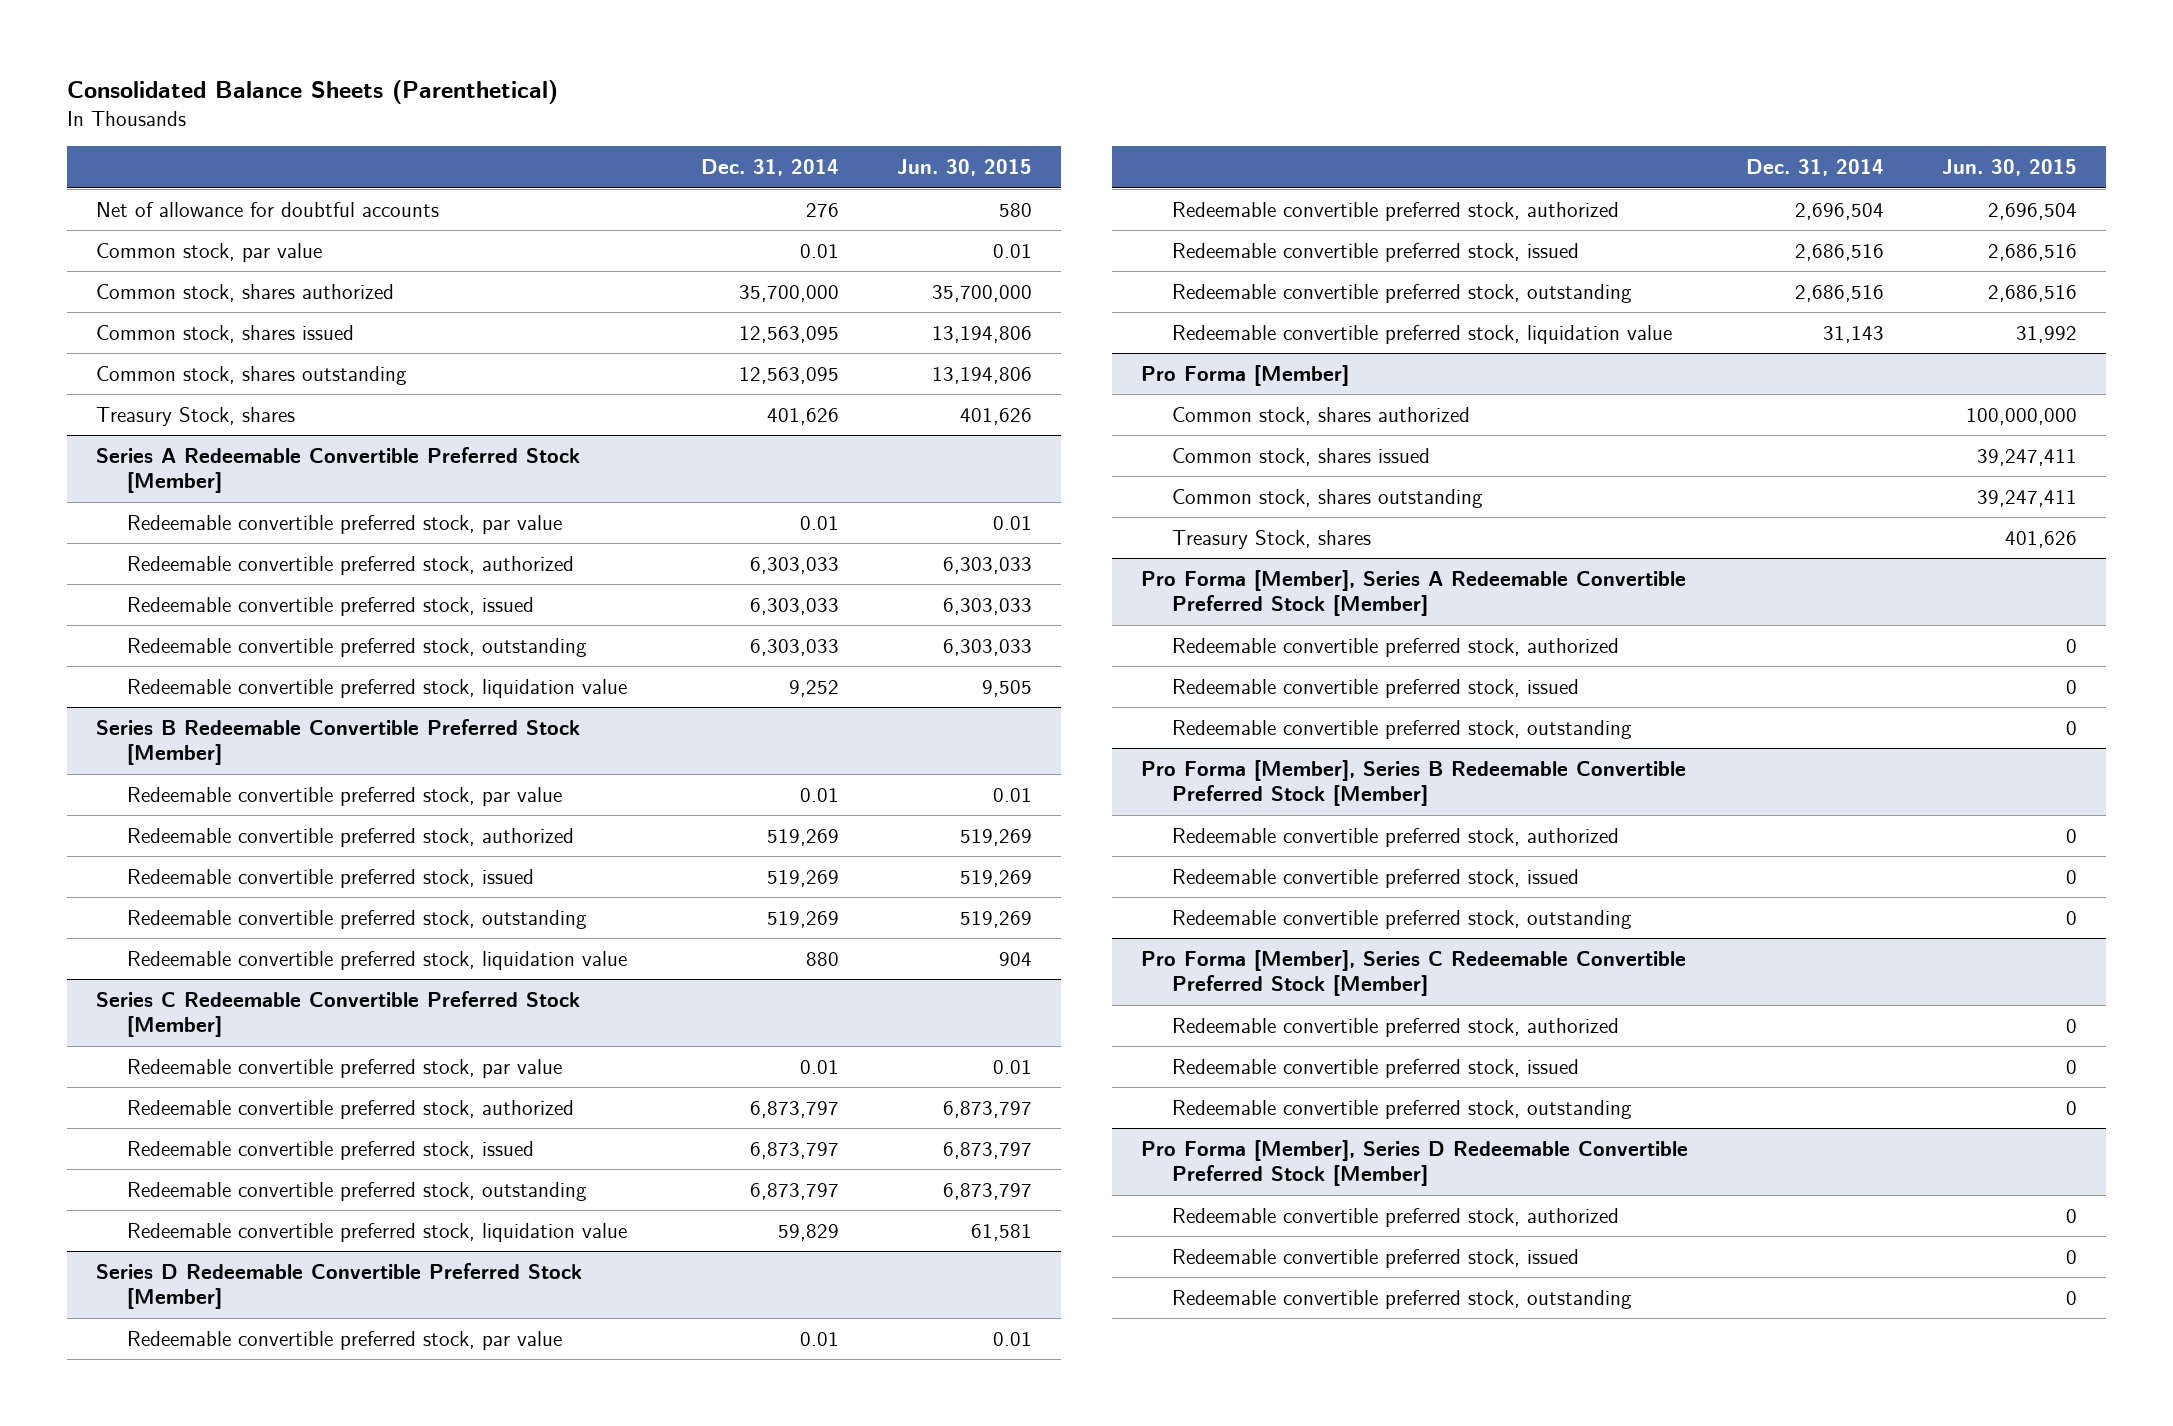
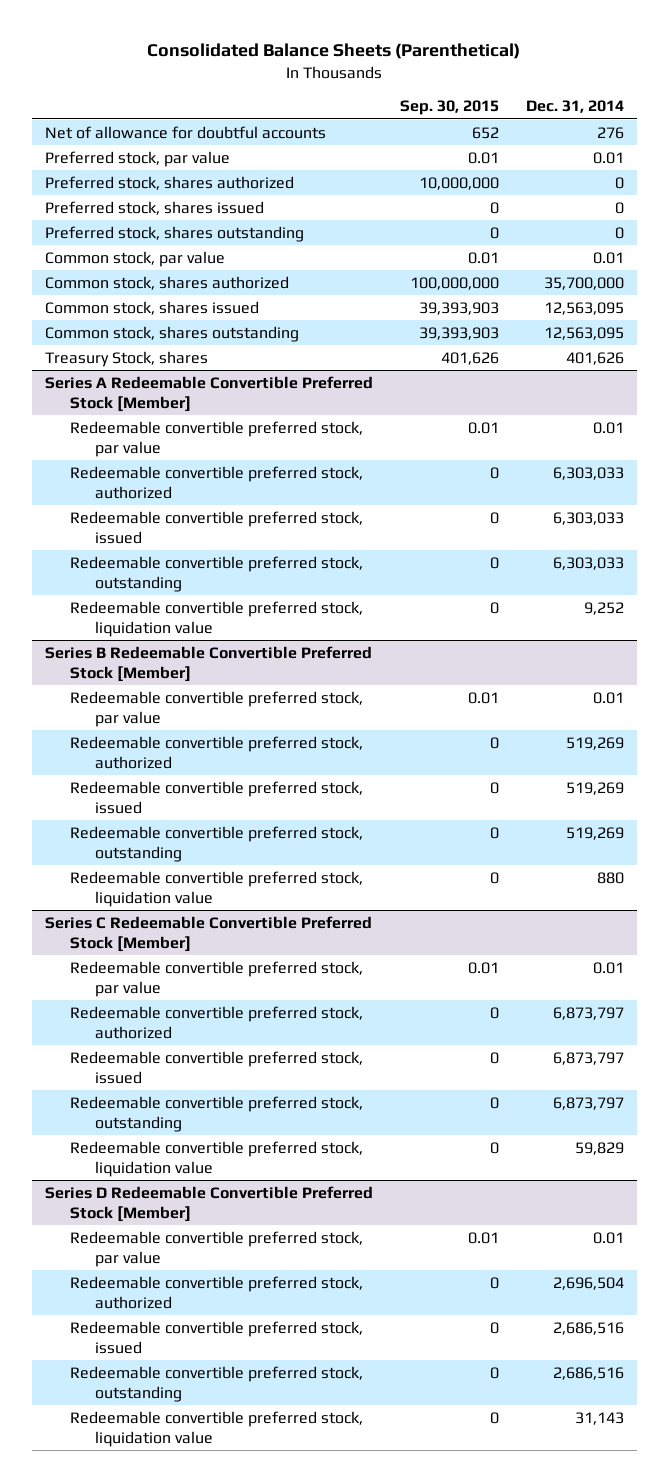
- | Dec. 31, 2014 | Jun. 30, 2015
+ | Sep. 30, 2015 | Dec. 31, 2014
+ Preferred stock, par value | 0.01 | 0.01
+ Preferred stock, shares authorized | 10,000,000 | 0
+ Preferred stock, shares issued | 0 | 0
+ Preferred stock, shares outstanding | 0 | 0
- Pro Forma [Member]
- Common stock, shares authorized | | 100,000,000
- Common stock, shares issued | | 39,247,411
- Common stock, shares outstanding | | 39,247,411
- Treasury Stock, shares | | 401,626
- Pro Forma [Member], Series A Redeemable Convertible Preferred Stock [Member]
- Redeemable convertible preferred stock, authorized | | 0
- Redeemable convertible preferred stock, issued | | 0
- Redeemable convertible preferred stock, outstanding | | 0
- Pro Forma [Member], Series B Redeemable Convertible Preferred Stock [Member]
- Redeemable convertible preferred stock, authorized | | 0
- Redeemable convertible preferred stock, issued | | 0
- Redeemable convertible preferred stock, outstanding | | 0
- Pro Forma [Member], Series C Redeemable Convertible Preferred Stock [Member]
- Redeemable convertible preferred stock, authorized | | 0
- Redeemable convertible preferred stock, issued | | 0
- Redeemable convertible preferred stock, outstanding | | 0
- Pro Forma [Member], Series D Redeemable Convertible Preferred Stock [Member]
- Redeemable convertible preferred stock, authorized | | 0
- Redeemable convertible preferred stock, issued | | 0
- Redeemable convertible preferred stock, outstanding | | 0

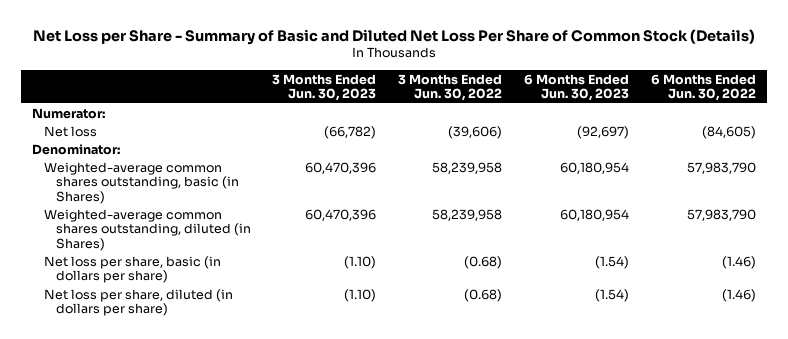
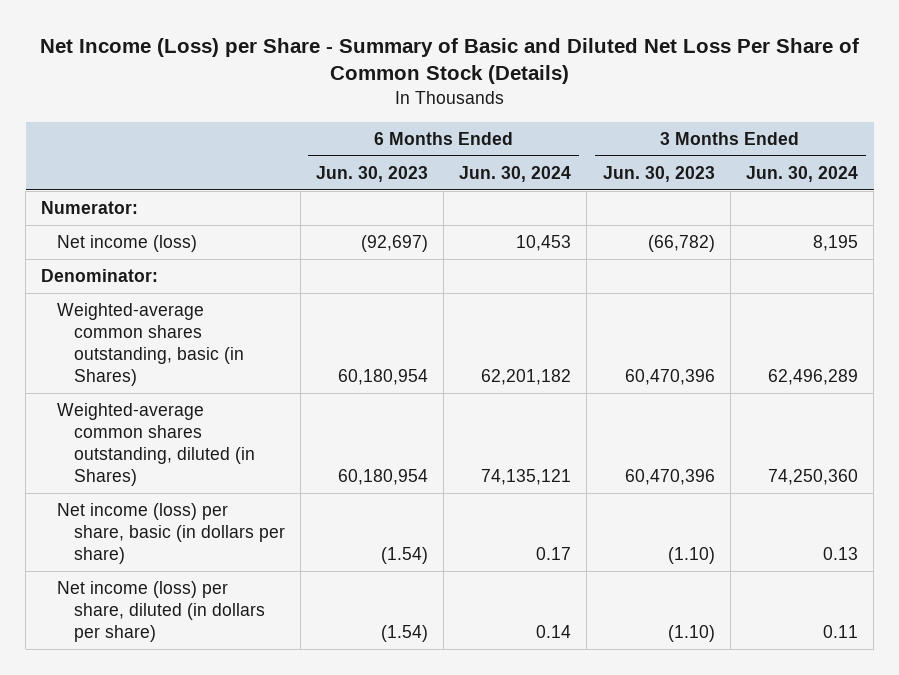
- Net Loss per Share - Summary of Basic and Diluted Net Loss Per Share of Common Stock (Details)
+ Net Income (Loss) per Share - Summary of Basic and Diluted Net Loss Per Share of Common Stock (Details)
- | 3 Months Ended Jun. 30, 2023 | 3 Months Ended Jun. 30, 2022 | 6 Months Ended Jun. 30, 2023 | 6 Months Ended Jun. 30, 2022
+ | 6 Months Ended Jun. 30, 2023 | 6 Months Ended Jun. 30, 2024 | 3 Months Ended Jun. 30, 2023 | 3 Months Ended Jun. 30, 2024
- Net loss | (66,782) | (39,606) | (92,697) | (84,605)
+ Net income (loss) | (92,697) | 10,453 | (66,782) | 8,195
- Net loss per share, basic (in dollars per share) | (1.10) | (0.68) | (1.54) | (1.46)
- Net loss per share, diluted (in dollars per share) | (1.10) | (0.68) | (1.54) | (1.46)
+ Net income (loss) per share, basic (in dollars per share) | (1.54) | 0.17 | (1.10) | 0.13
+ Net income (loss) per share, diluted (in dollars per share) | (1.54) | 0.14 | (1.10) | 0.11

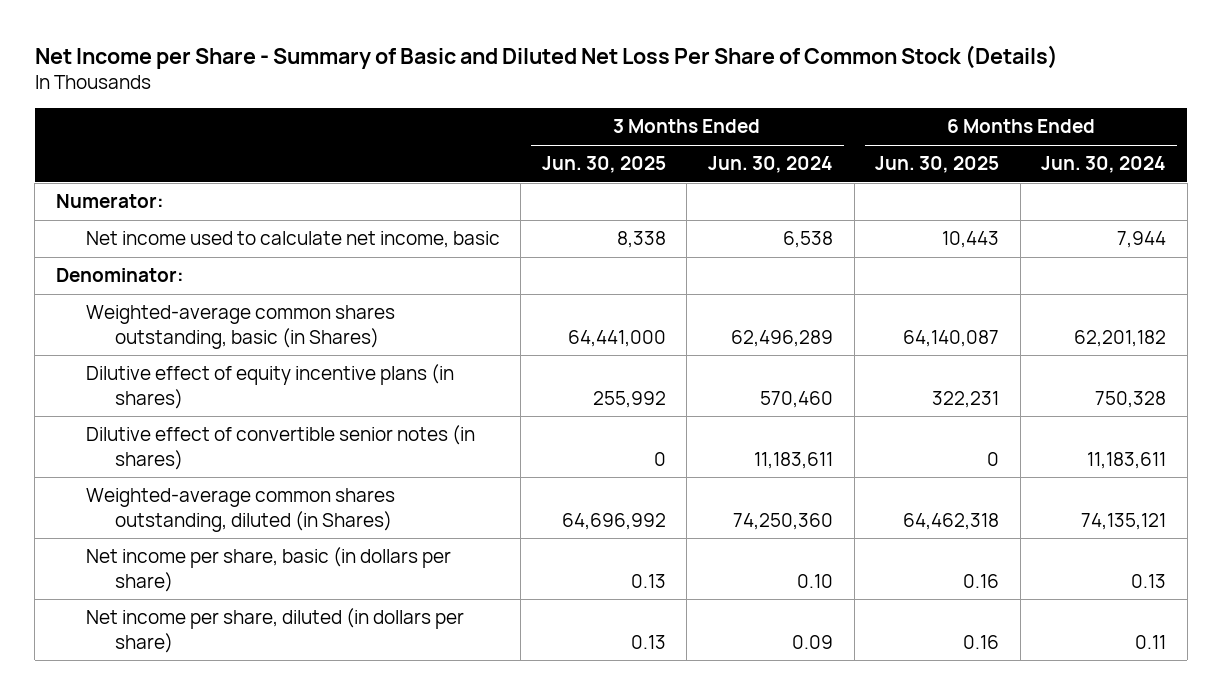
- Net Income (Loss) per Share - Summary of Basic and Diluted Net Loss Per Share of Common Stock (Details)
+ Net Income per Share - Summary of Basic and Diluted Net Loss Per Share of Common Stock (Details)
- | 6 Months Ended Jun. 30, 2023 | 6 Months Ended Jun. 30, 2024 | 3 Months Ended Jun. 30, 2023 | 3 Months Ended Jun. 30, 2024
+ | 3 Months Ended Jun. 30, 2025 | 3 Months Ended Jun. 30, 2024 | 6 Months Ended Jun. 30, 2025 | 6 Months Ended Jun. 30, 2024
- Net income (loss) | (92,697) | 10,453 | (66,782) | 8,195
+ Net income used to calculate net income, basic | 8,338 | 6,538 | 10,443 | 7,944
+ Dilutive effect of equity incentive plans (in shares) | 255,992 | 570,460 | 322,231 | 750,328
+ Dilutive effect of convertible senior notes (in shares) | 0 | 11,183,611 | 0 | 11,183,611
- Net income (loss) per share, basic (in dollars per share) | (1.54) | 0.17 | (1.10) | 0.13
- Net income (loss) per share, diluted (in dollars per share) | (1.54) | 0.14 | (1.10) | 0.11
+ Net income per share, basic (in dollars per share) | 0.13 | 0.10 | 0.16 | 0.13
+ Net income per share, diluted (in dollars per share) | 0.13 | 0.09 | 0.16 | 0.11

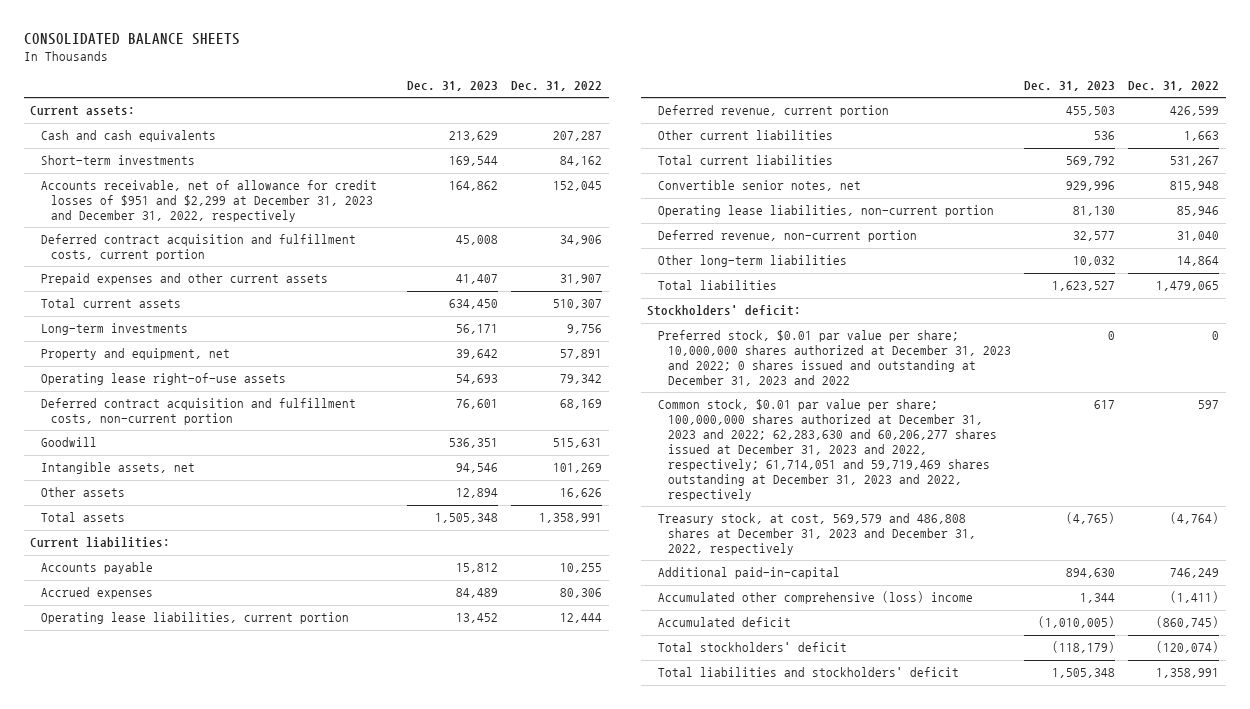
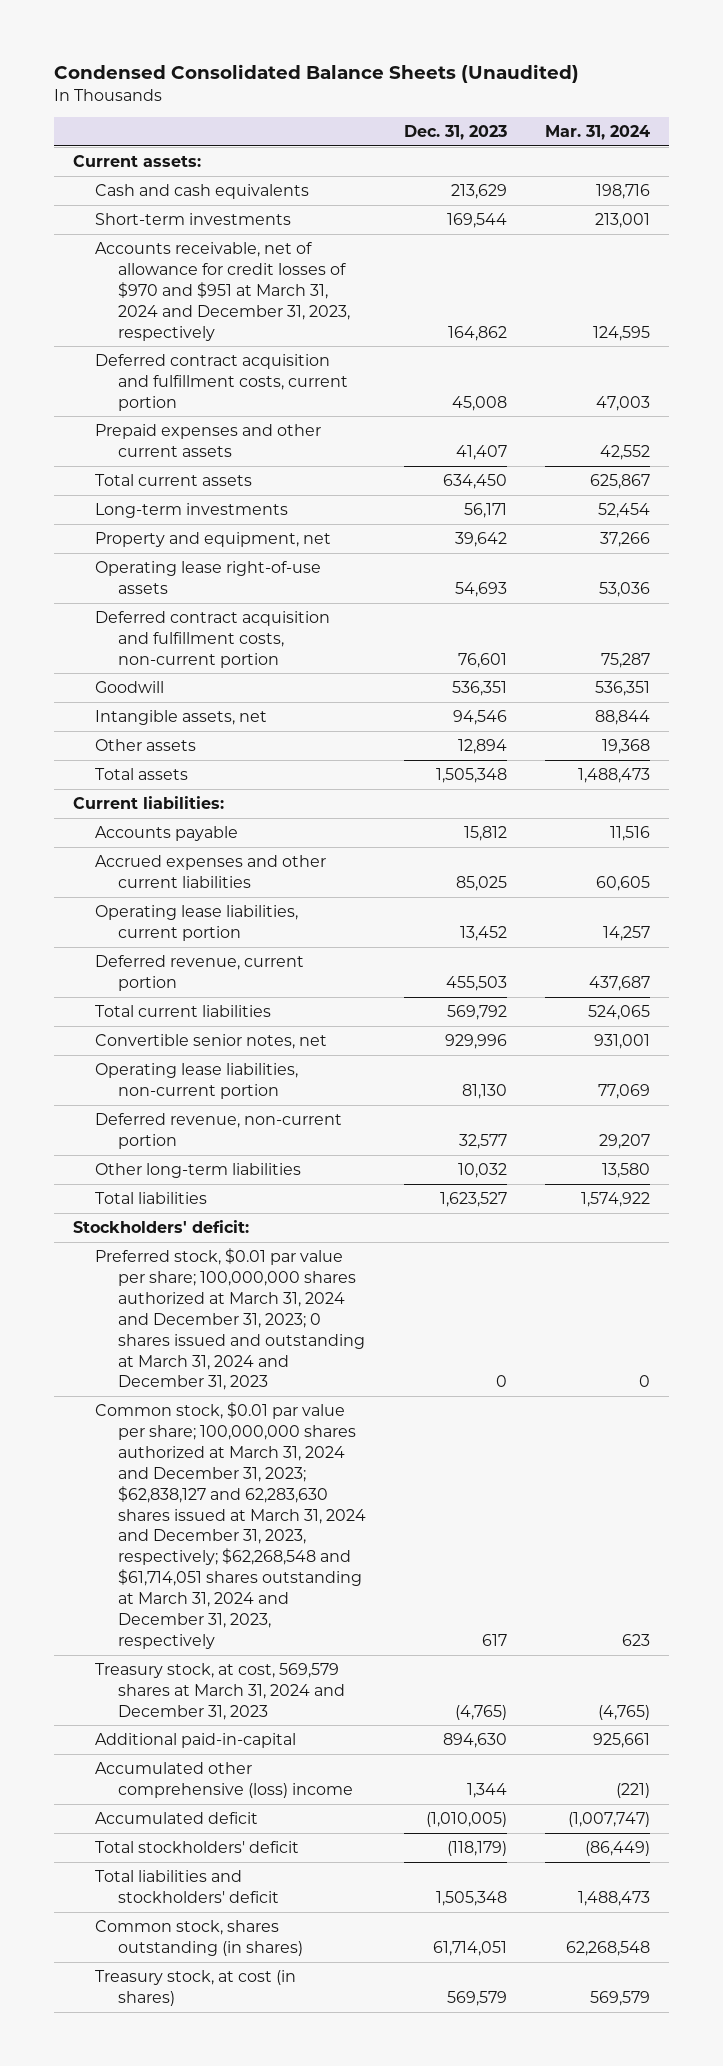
- CONSOLIDATED BALANCE SHEETS
+ Condensed Consolidated Balance Sheets (Unaudited)
- | Dec. 31, 2023 | Dec. 31, 2022
+ | Dec. 31, 2023 | Mar. 31, 2024
- Accounts receivable, net of allowance for credit losses of $951 and $2,299 at December 31, 2023 and December 31, 2022, respectively | 164,862 | 152,045
+ Accounts receivable, net of allowance for credit losses of $970 and $951 at March 31, 2024 and December 31, 2023, respectively | 164,862 | 124,595
- Accrued expenses | 84,489 | 80,306
+ Accrued expenses and other current liabilities | 85,025 | 60,605
- Other current liabilities | 536 | 1,663
- Preferred stock, $0.01 par value per share; 10,000,000 shares authorized at December 31, 2023 and 2022; 0 shares issued and outstanding at December 31, 2023 and 2022 | 0 | 0
- Common stock, $0.01 par value per share; 100,000,000 shares authorized at December 31, 2023 and 2022; 62,283,630 and 60,206,277 shares issued at December 31, 2023 and 2022, respectively; 61,714,051 and 59,719,469 shares outstanding at December 31, 2023 and 2022, respectively | 617 | 597
- Treasury stock, at cost, 569,579 and 486,808 shares at December 31, 2023 and December 31, 2022, respectively | (4,765) | (4,764)
+ Preferred stock, $0.01 par value per share; 100,000,000 shares authorized at March 31, 2024 and December 31, 2023; 0 shares issued and outstanding at March 31, 2024 and December 31, 2023 | 0 | 0
+ Common stock, $0.01 par value per share; 100,000,000 shares authorized at March 31, 2024 and December 31, 2023; $62,838,127 and 62,283,630 shares issued at March 31, 2024 and December 31, 2023, respectively; $62,268,548 and $61,714,051 shares outstanding at March 31, 2024 and December 31, 2023, respectively | 617 | 623
+ Treasury stock, at cost, 569,579 shares at March 31, 2024 and December 31, 2023 | (4,765) | (4,765)
+ Common stock, shares outstanding (in shares) | 61,714,051 | 62,268,548
+ Treasury stock, at cost (in shares) | 569,579 | 569,579

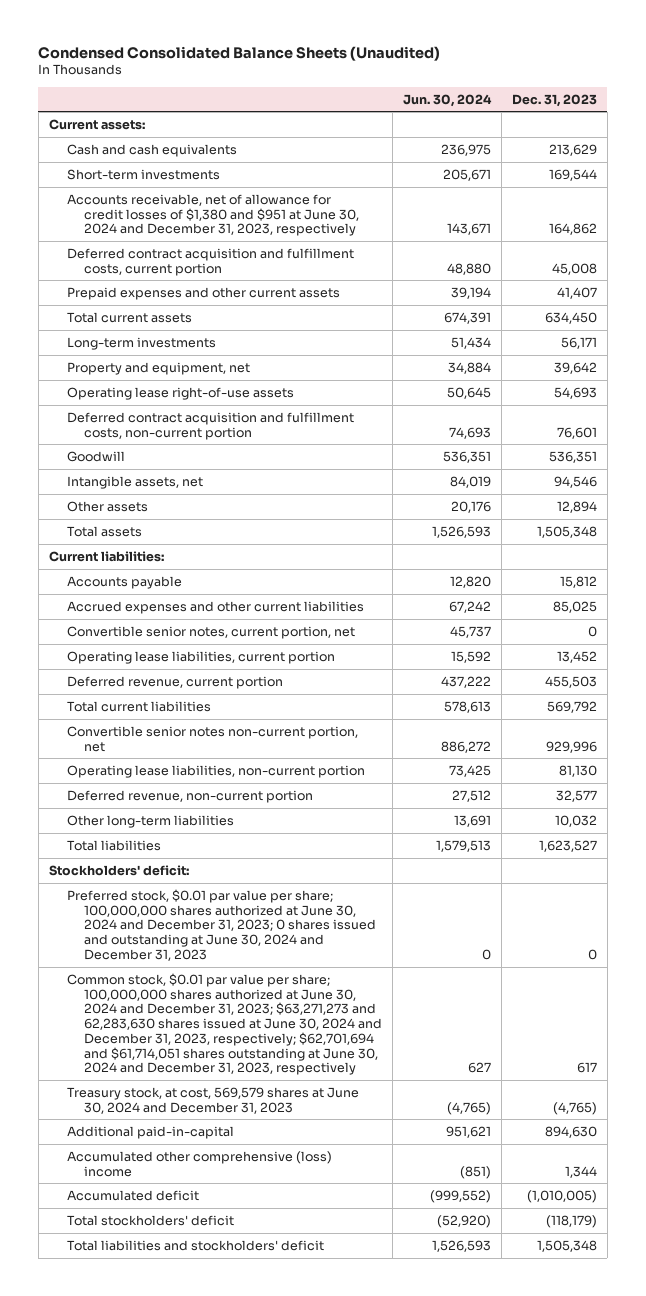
- | Dec. 31, 2023 | Mar. 31, 2024
+ | Jun. 30, 2024 | Dec. 31, 2023
- Accounts receivable, net of allowance for credit losses of $970 and $951 at March 31, 2024 and December 31, 2023, respectively | 164,862 | 124,595
+ Accounts receivable, net of allowance for credit losses of $1,380 and $951 at June 30, 2024 and December 31, 2023, respectively | 143,671 | 164,862
+ Convertible senior notes, current portion, net | 45,737 | 0
- Convertible senior notes, net | 929,996 | 931,001
+ Convertible senior notes non-current portion, net | 886,272 | 929,996
- Preferred stock, $0.01 par value per share; 100,000,000 shares authorized at March 31, 2024 and December 31, 2023; 0 shares issued and outstanding at March 31, 2024 and December 31, 2023 | 0 | 0
- Common stock, $0.01 par value per share; 100,000,000 shares authorized at March 31, 2024 and December 31, 2023; $62,838,127 and 62,283,630 shares issued at March 31, 2024 and December 31, 2023, respectively; $62,268,548 and $61,714,051 shares outstanding at March 31, 2024 and December 31, 2023, respectively | 617 | 623
- Treasury stock, at cost, 569,579 shares at March 31, 2024 and December 31, 2023 | (4,765) | (4,765)
+ Preferred stock, $0.01 par value per share; 100,000,000 shares authorized at June 30, 2024 and December 31, 2023; 0 shares issued and outstanding at June 30, 2024 and December 31, 2023 | 0 | 0
+ Common stock, $0.01 par value per share; 100,000,000 shares authorized at June 30, 2024 and December 31, 2023; $63,271,273 and 62,283,630 shares issued at June 30, 2024 and December 31, 2023, respectively; $62,701,694 and $61,714,051 shares outstanding at June 30, 2024 and December 31, 2023, respectively | 627 | 617
+ Treasury stock, at cost, 569,579 shares at June 30, 2024 and December 31, 2023 | (4,765) | (4,765)
- Common stock, shares outstanding (in shares) | 61,714,051 | 62,268,548
- Treasury stock, at cost (in shares) | 569,579 | 569,579

